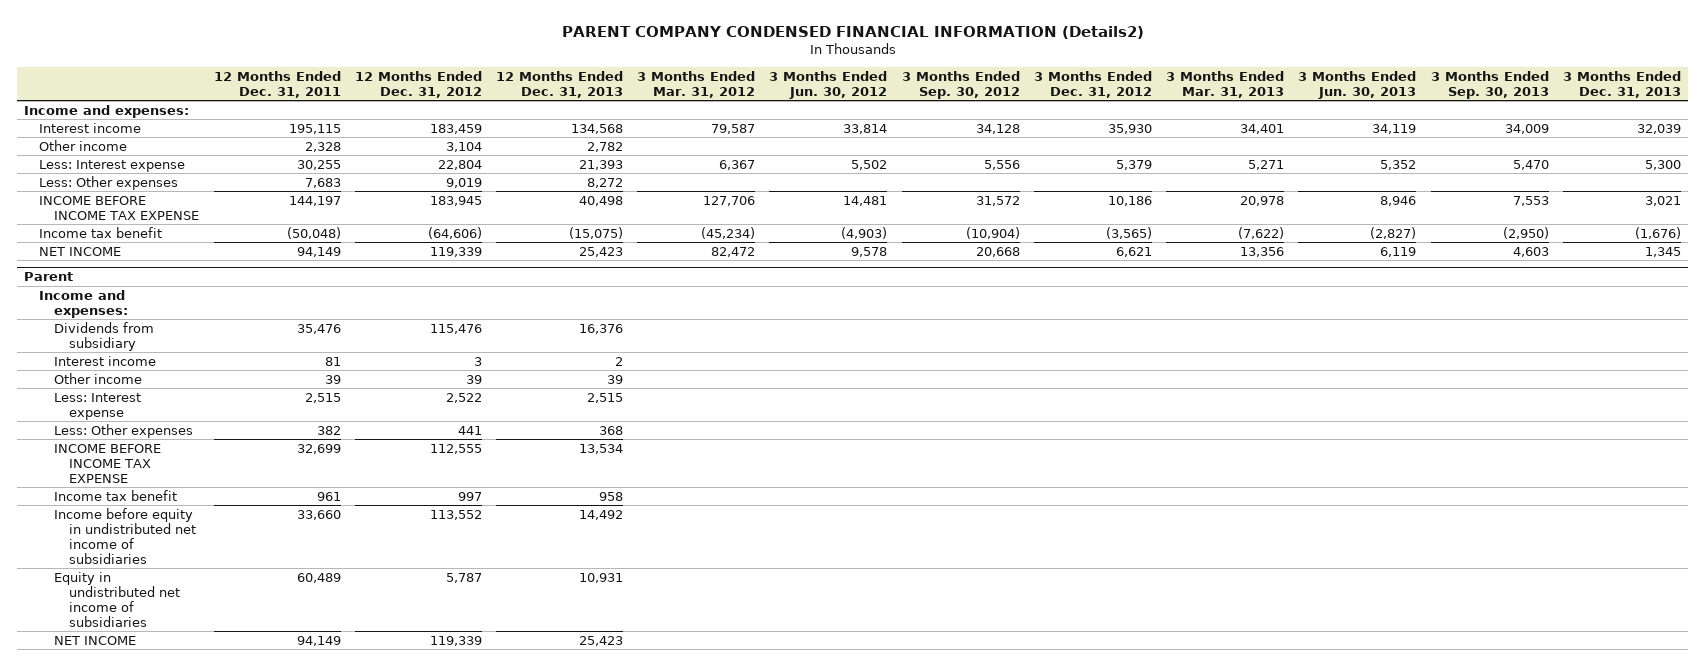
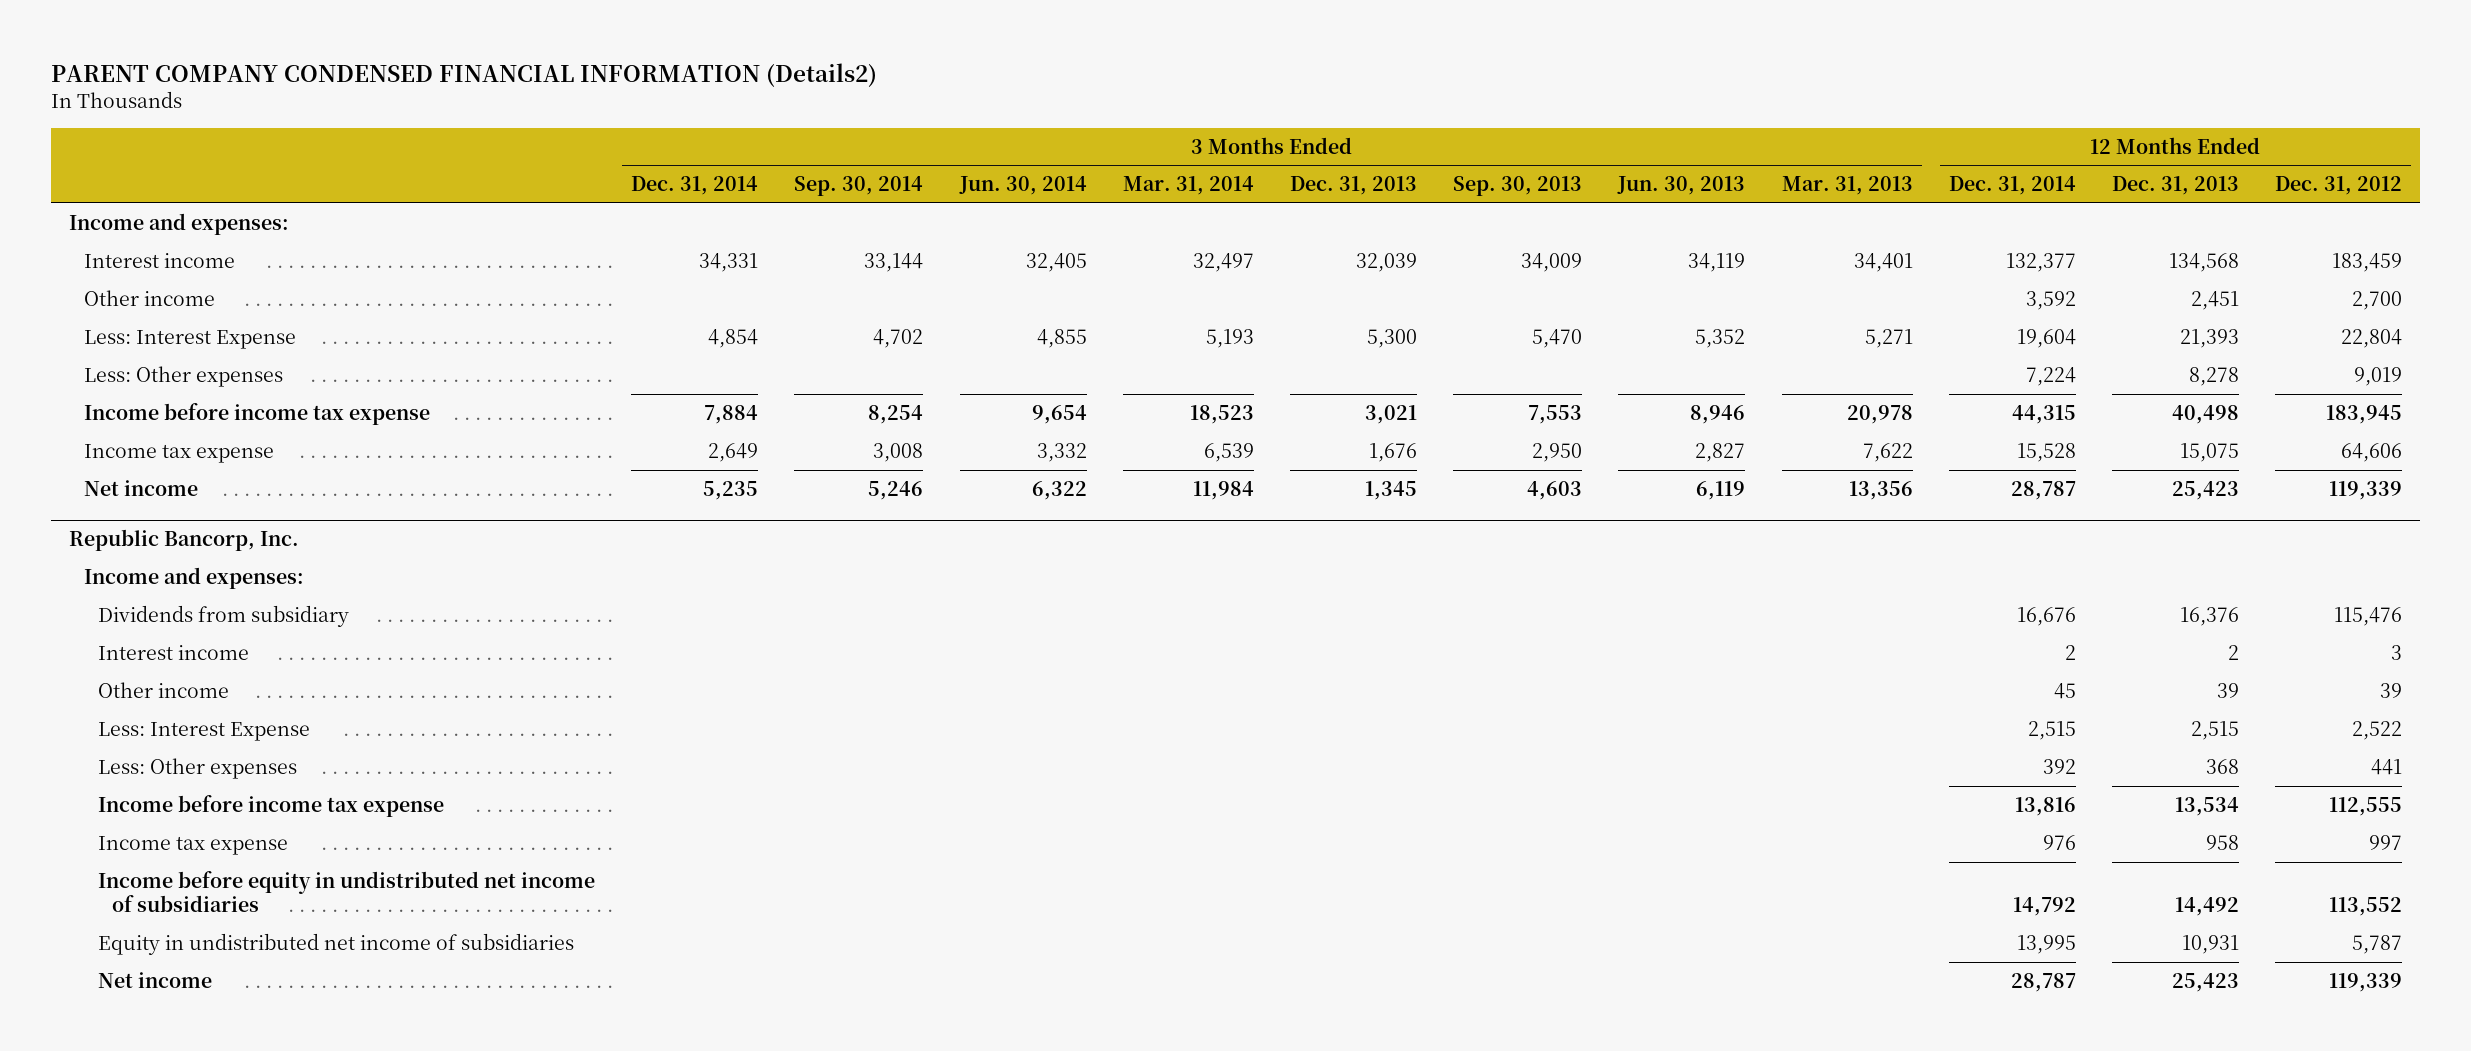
- | 12 Months Ended Dec. 31, 2011 | 12 Months Ended Dec. 31, 2012 | 12 Months Ended Dec. 31, 2013 | 3 Months Ended Mar. 31, 2012 | 3 Months Ended Jun. 30, 2012 | 3 Months Ended Sep. 30, 2012 | 3 Months Ended Dec. 31, 2012 | 3 Months Ended Mar. 31, 2013 | 3 Months Ended Jun. 30, 2013 | 3 Months Ended Sep. 30, 2013 | 3 Months Ended Dec. 31, 2013
+ | 3 Months Ended Dec. 31, 2014 | 3 Months Ended Sep. 30, 2014 | 3 Months Ended Jun. 30, 2014 | 3 Months Ended Mar. 31, 2014 | 3 Months Ended Dec. 31, 2013 | 3 Months Ended Sep. 30, 2013 | 3 Months Ended Jun. 30, 2013 | 3 Months Ended Mar. 31, 2013 | 12 Months Ended Dec. 31, 2014 | 12 Months Ended Dec. 31, 2013 | 12 Months Ended Dec. 31, 2012
- Other income | 2,328 | 3,104 | 2,782 | | | | | | | |
- Less: Interest expense | 30,255 | 22,804 | 21,393 | 6,367 | 5,502 | 5,556 | 5,379 | 5,271 | 5,352 | 5,470 | 5,300
- Less: Other expenses | 7,683 | 9,019 | 8,272 | | | | | | | |
- INCOME BEFORE INCOME TAX EXPENSE | 144,197 | 183,945 | 40,498 | 127,706 | 14,481 | 31,572 | 10,186 | 20,978 | 8,946 | 7,553 | 3,021
- Income tax benefit | (50,048) | (64,606) | (15,075) | (45,234) | (4,903) | (10,904) | (3,565) | (7,622) | (2,827) | (2,950) | (1,676)
- NET INCOME | 94,149 | 119,339 | 25,423 | 82,472 | 9,578 | 20,668 | 6,621 | 13,356 | 6,119 | 4,603 | 1,345
- Parent
+ Other income | | | | | | | | | 3,592 | 2,451 | 2,700
+ Less: Interest Expense | 4,854 | 4,702 | 4,855 | 5,193 | 5,300 | 5,470 | 5,352 | 5,271 | 19,604 | 21,393 | 22,804
+ Less: Other expenses | | | | | | | | | 7,224 | 8,278 | 9,019
+ Income before income tax expense | 7,884 | 8,254 | 9,654 | 18,523 | 3,021 | 7,553 | 8,946 | 20,978 | 44,315 | 40,498 | 183,945
+ Income tax expense | 2,649 | 3,008 | 3,332 | 6,539 | 1,676 | 2,950 | 2,827 | 7,622 | 15,528 | 15,075 | 64,606
+ Net income | 5,235 | 5,246 | 6,322 | 11,984 | 1,345 | 4,603 | 6,119 | 13,356 | 28,787 | 25,423 | 119,339
+ Republic Bancorp, Inc.
- Less: Interest expense | 2,515 | 2,522 | 2,515 | | | | | | | |
+ Less: Interest Expense | | | | | | | | | 2,515 | 2,515 | 2,522
- INCOME BEFORE INCOME TAX EXPENSE | 32,699 | 112,555 | 13,534 | | | | | | | |
- Income tax benefit | 961 | 997 | 958 | | | | | | | |
+ Income before income tax expense | | | | | | | | | 13,816 | 13,534 | 112,555
+ Income tax expense | | | | | | | | | 976 | 958 | 997
- NET INCOME | 94,149 | 119,339 | 25,423 | | | | | | | |
+ Net income | | | | | | | | | 28,787 | 25,423 | 119,339

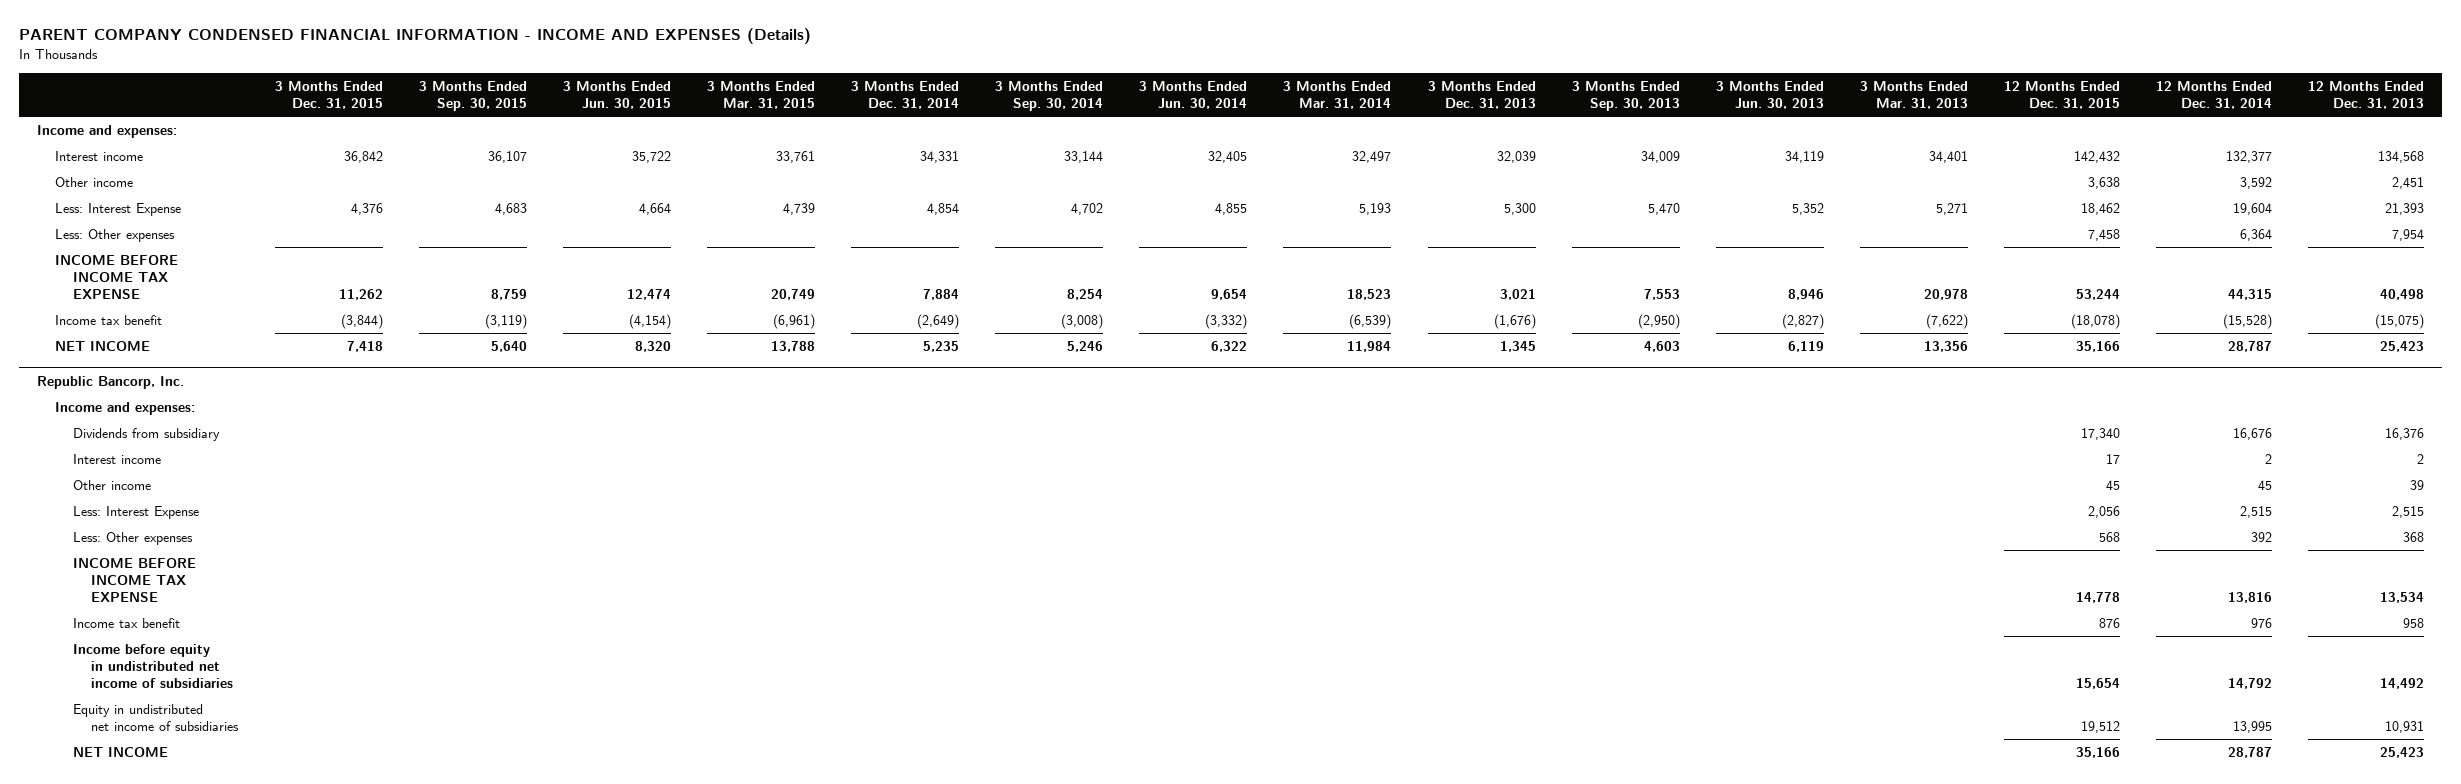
- PARENT COMPANY CONDENSED FINANCIAL INFORMATION (Details2)
+ PARENT COMPANY CONDENSED FINANCIAL INFORMATION - INCOME AND EXPENSES (Details)
- | 3 Months Ended Dec. 31, 2014 | 3 Months Ended Sep. 30, 2014 | 3 Months Ended Jun. 30, 2014 | 3 Months Ended Mar. 31, 2014 | 3 Months Ended Dec. 31, 2013 | 3 Months Ended Sep. 30, 2013 | 3 Months Ended Jun. 30, 2013 | 3 Months Ended Mar. 31, 2013 | 12 Months Ended Dec. 31, 2014 | 12 Months Ended Dec. 31, 2013 | 12 Months Ended Dec. 31, 2012
+ | 3 Months Ended Dec. 31, 2015 | 3 Months Ended Sep. 30, 2015 | 3 Months Ended Jun. 30, 2015 | 3 Months Ended Mar. 31, 2015 | 3 Months Ended Dec. 31, 2014 | 3 Months Ended Sep. 30, 2014 | 3 Months Ended Jun. 30, 2014 | 3 Months Ended Mar. 31, 2014 | 3 Months Ended Dec. 31, 2013 | 3 Months Ended Sep. 30, 2013 | 3 Months Ended Jun. 30, 2013 | 3 Months Ended Mar. 31, 2013 | 12 Months Ended Dec. 31, 2015 | 12 Months Ended Dec. 31, 2014 | 12 Months Ended Dec. 31, 2013
- Less: Other expenses | | | | | | | | | 7,224 | 8,278 | 9,019
- Income before income tax expense | 7,884 | 8,254 | 9,654 | 18,523 | 3,021 | 7,553 | 8,946 | 20,978 | 44,315 | 40,498 | 183,945
- Income tax expense | 2,649 | 3,008 | 3,332 | 6,539 | 1,676 | 2,950 | 2,827 | 7,622 | 15,528 | 15,075 | 64,606
- Net income | 5,235 | 5,246 | 6,322 | 11,984 | 1,345 | 4,603 | 6,119 | 13,356 | 28,787 | 25,423 | 119,339
+ Less: Other expenses | | | | | | | | | | | | | 7,458 | 6,364 | 7,954
+ INCOME BEFORE INCOME TAX EXPENSE | 11,262 | 8,759 | 12,474 | 20,749 | 7,884 | 8,254 | 9,654 | 18,523 | 3,021 | 7,553 | 8,946 | 20,978 | 53,244 | 44,315 | 40,498
+ Income tax benefit | (3,844) | (3,119) | (4,154) | (6,961) | (2,649) | (3,008) | (3,332) | (6,539) | (1,676) | (2,950) | (2,827) | (7,622) | (18,078) | (15,528) | (15,075)
+ NET INCOME | 7,418 | 5,640 | 8,320 | 13,788 | 5,235 | 5,246 | 6,322 | 11,984 | 1,345 | 4,603 | 6,119 | 13,356 | 35,166 | 28,787 | 25,423
@ Republic Bancorp, Inc.
- Income before income tax expense | | | | | | | | | 13,816 | 13,534 | 112,555
- Income tax expense | | | | | | | | | 976 | 958 | 997
+ INCOME BEFORE INCOME TAX EXPENSE | | | | | | | | | | | | | 14,778 | 13,816 | 13,534
+ Income tax benefit | | | | | | | | | | | | | 876 | 976 | 958
- Net income | | | | | | | | | 28,787 | 25,423 | 119,339
+ NET INCOME | | | | | | | | | | | | | 35,166 | 28,787 | 25,423

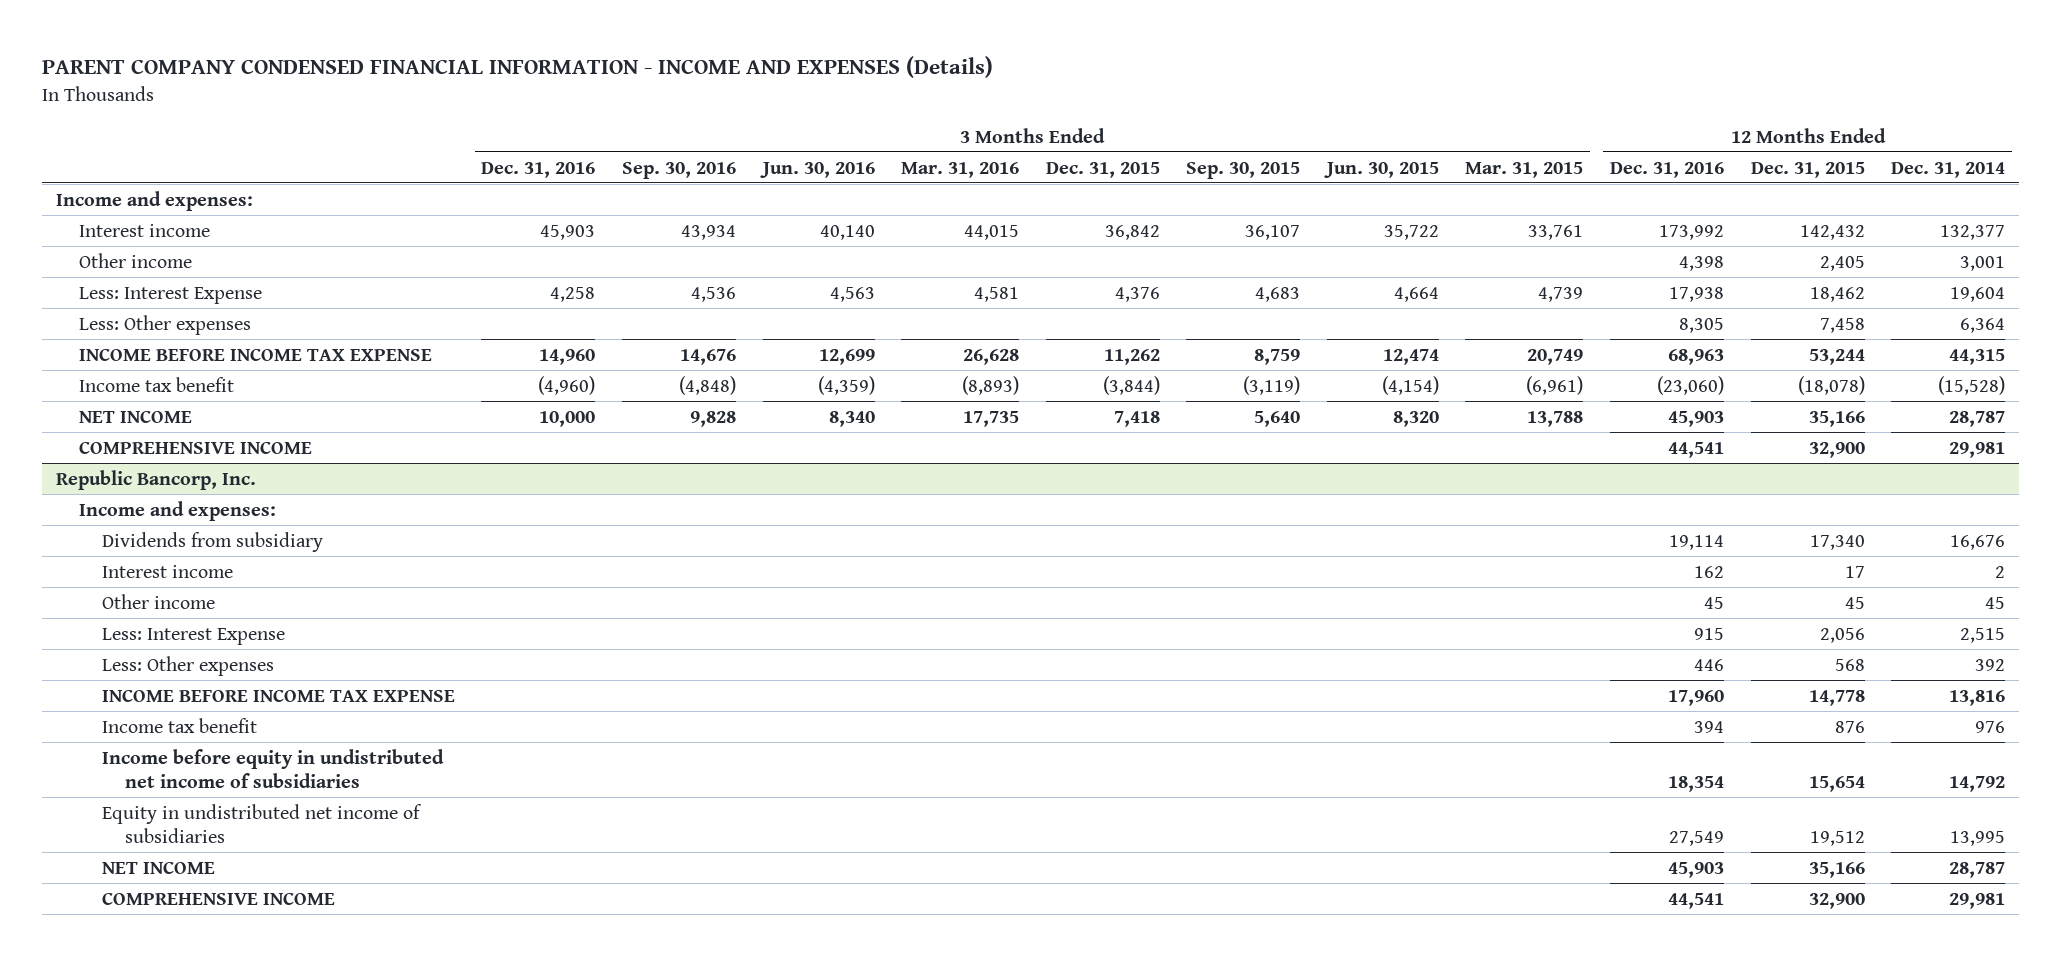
- | 3 Months Ended Dec. 31, 2015 | 3 Months Ended Sep. 30, 2015 | 3 Months Ended Jun. 30, 2015 | 3 Months Ended Mar. 31, 2015 | 3 Months Ended Dec. 31, 2014 | 3 Months Ended Sep. 30, 2014 | 3 Months Ended Jun. 30, 2014 | 3 Months Ended Mar. 31, 2014 | 3 Months Ended Dec. 31, 2013 | 3 Months Ended Sep. 30, 2013 | 3 Months Ended Jun. 30, 2013 | 3 Months Ended Mar. 31, 2013 | 12 Months Ended Dec. 31, 2015 | 12 Months Ended Dec. 31, 2014 | 12 Months Ended Dec. 31, 2013
+ | 3 Months Ended Dec. 31, 2016 | 3 Months Ended Sep. 30, 2016 | 3 Months Ended Jun. 30, 2016 | 3 Months Ended Mar. 31, 2016 | 3 Months Ended Dec. 31, 2015 | 3 Months Ended Sep. 30, 2015 | 3 Months Ended Jun. 30, 2015 | 3 Months Ended Mar. 31, 2015 | 12 Months Ended Dec. 31, 2016 | 12 Months Ended Dec. 31, 2015 | 12 Months Ended Dec. 31, 2014
- Other income | | | | | | | | | | | | | 3,638 | 3,592 | 2,451
+ Other income | | | | | | | | | 4,398 | 2,405 | 3,001
+ COMPREHENSIVE INCOME | | | | | | | | | 44,541 | 32,900 | 29,981
@ Republic Bancorp, Inc.
+ COMPREHENSIVE INCOME | | | | | | | | | 44,541 | 32,900 | 29,981

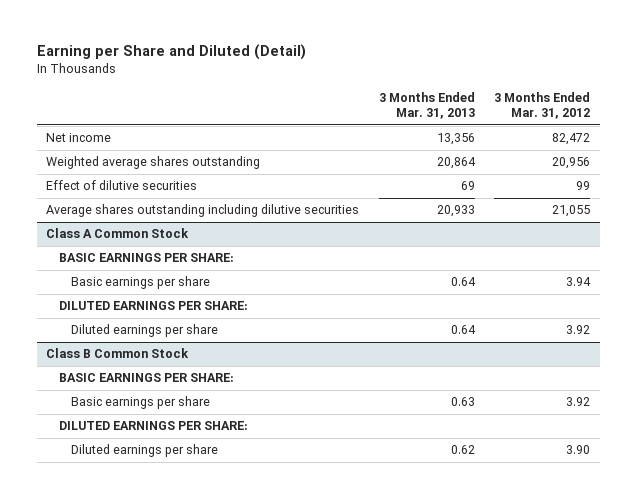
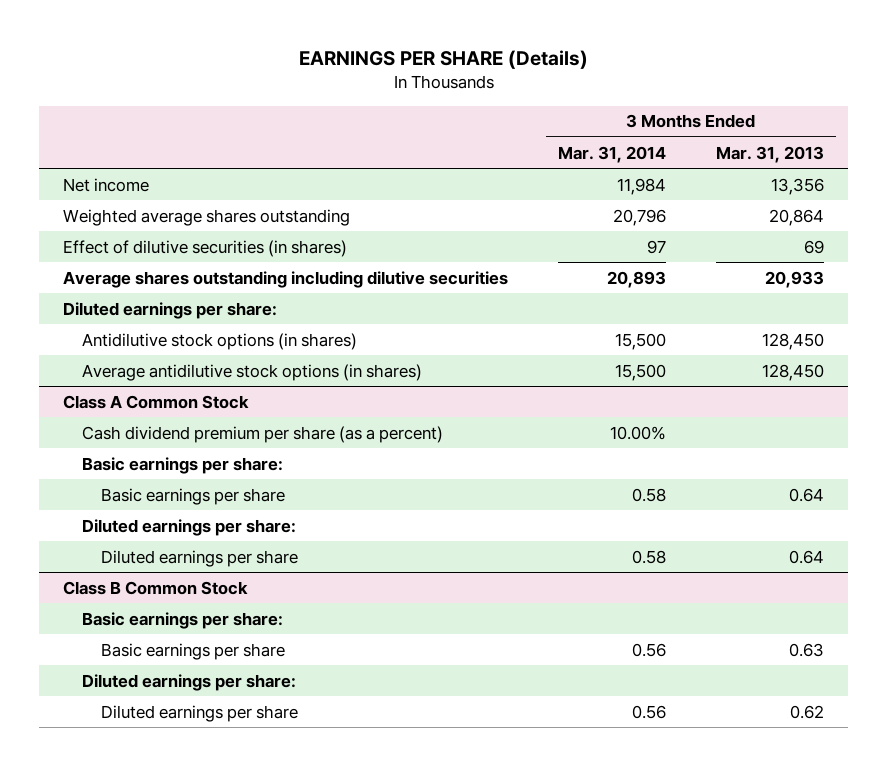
- Earning per Share and Diluted (Detail)
+ EARNINGS PER SHARE (Details)
- | 3 Months Ended Mar. 31, 2013 | 3 Months Ended Mar. 31, 2012
+ | 3 Months Ended Mar. 31, 2014 | 3 Months Ended Mar. 31, 2013
- Effect of dilutive securities | 69 | 99
+ Effect of dilutive securities (in shares) | 97 | 69
+ Diluted earnings per share:
+ Antidilutive stock options (in shares) | 15,500 | 128,450
+ Average antidilutive stock options (in shares) | 15,500 | 128,450
@ Class A Common Stock
- BASIC EARNINGS PER SHARE:
+ Cash dividend premium per share (as a percent) | 10.00% |
+ Basic earnings per share:
- DILUTED EARNINGS PER SHARE:
+ Diluted earnings per share:
@ Class B Common Stock
- BASIC EARNINGS PER SHARE:
+ Basic earnings per share:
- DILUTED EARNINGS PER SHARE:
+ Diluted earnings per share:

